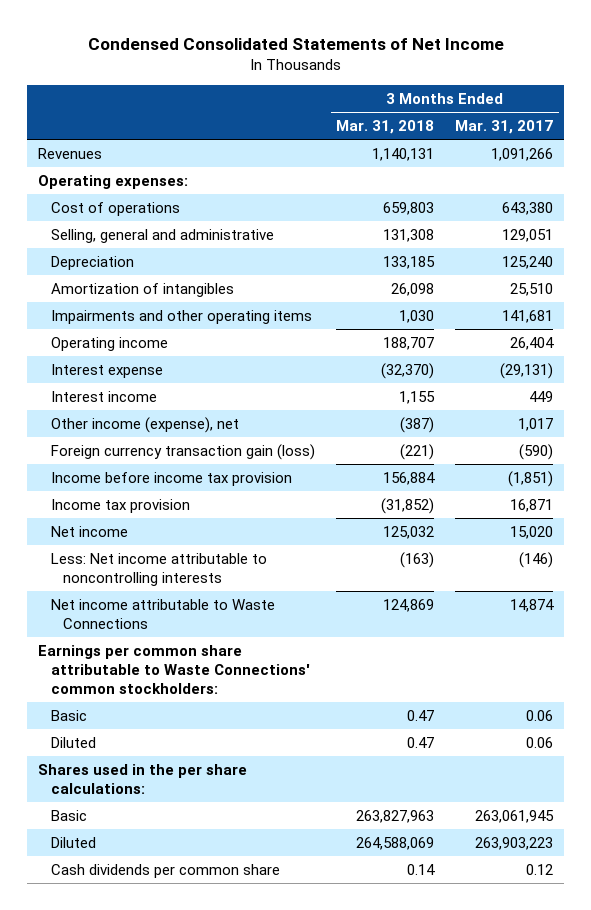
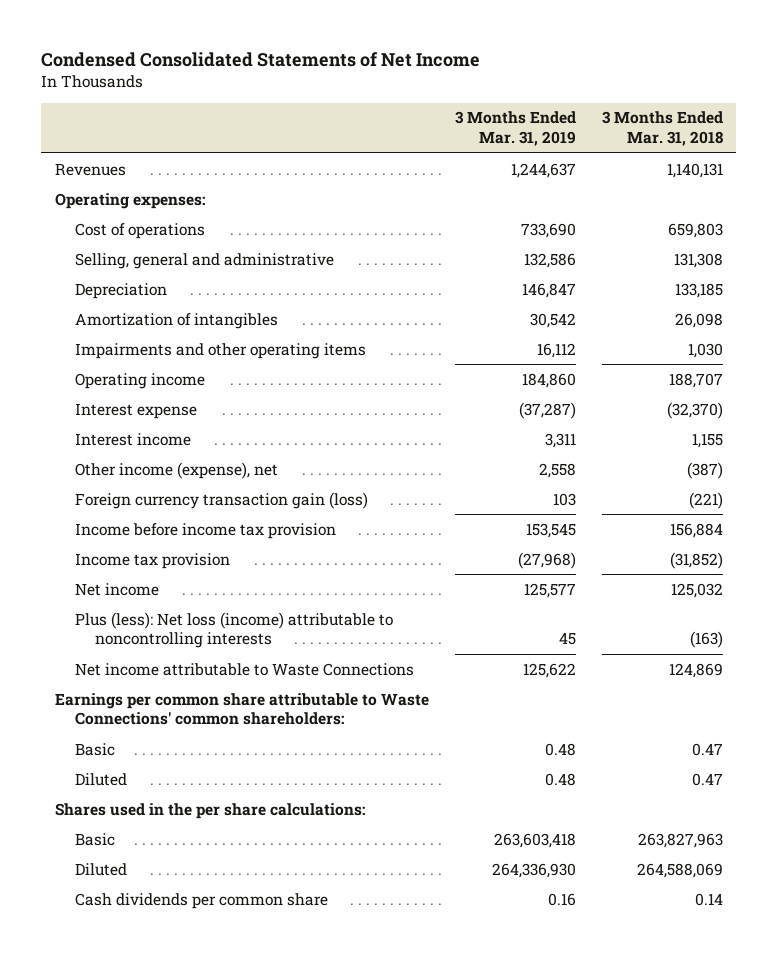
- | 3 Months Ended Mar. 31, 2018 | 3 Months Ended Mar. 31, 2017
+ | 3 Months Ended Mar. 31, 2019 | 3 Months Ended Mar. 31, 2018
- Less: Net income attributable to noncontrolling interests | (163) | (146)
+ Plus (less): Net loss (income) attributable to noncontrolling interests | 45 | (163)
- Earnings per common share attributable to Waste Connections' common stockholders:
+ Earnings per common share attributable to Waste Connections' common shareholders:

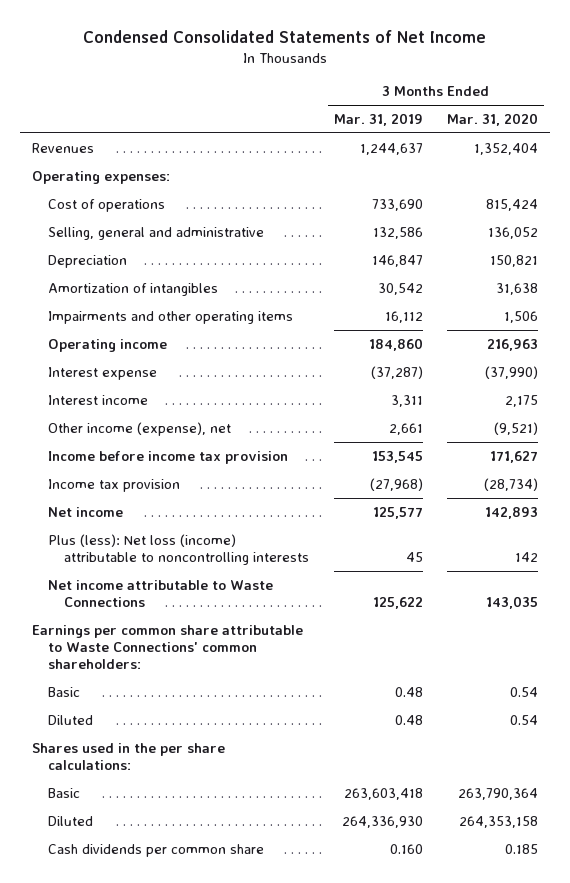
- | 3 Months Ended Mar. 31, 2019 | 3 Months Ended Mar. 31, 2018
+ | 3 Months Ended Mar. 31, 2019 | 3 Months Ended Mar. 31, 2020
- Other income (expense), net | 2,558 | (387)
- Foreign currency transaction gain (loss) | 103 | (221)
+ Other income (expense), net | 2,661 | (9,521)
- Cash dividends per common share | 0.16 | 0.14
+ Cash dividends per common share | 0.160 | 0.185

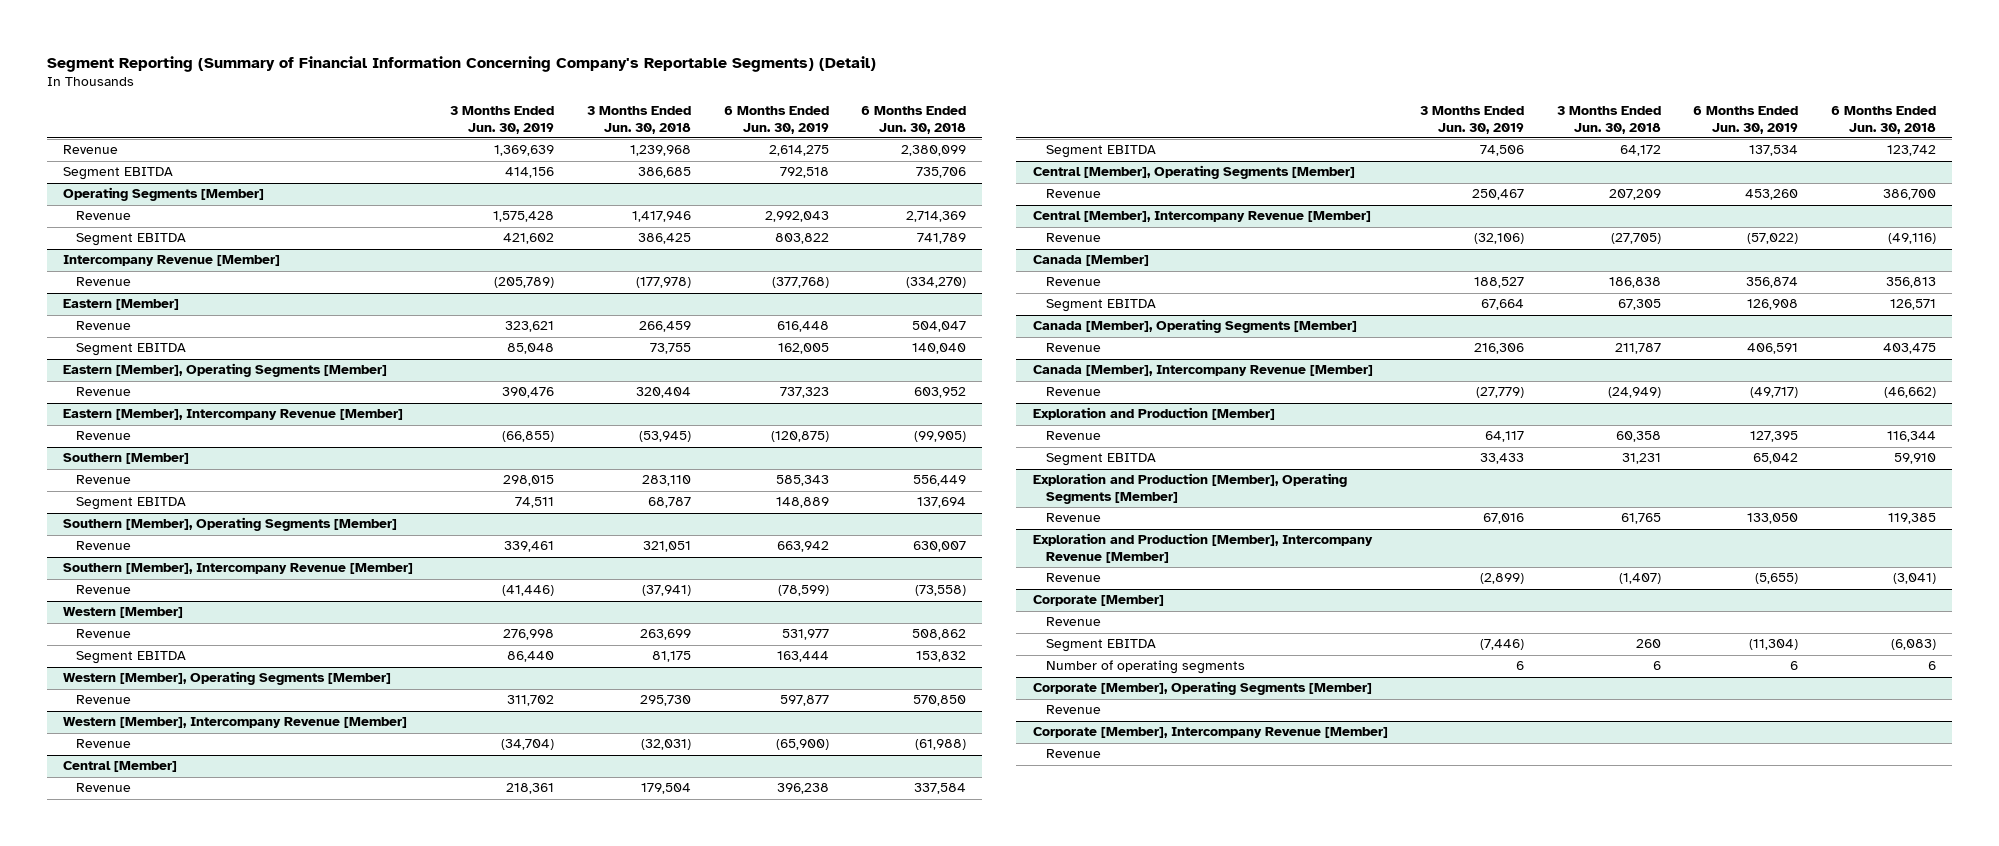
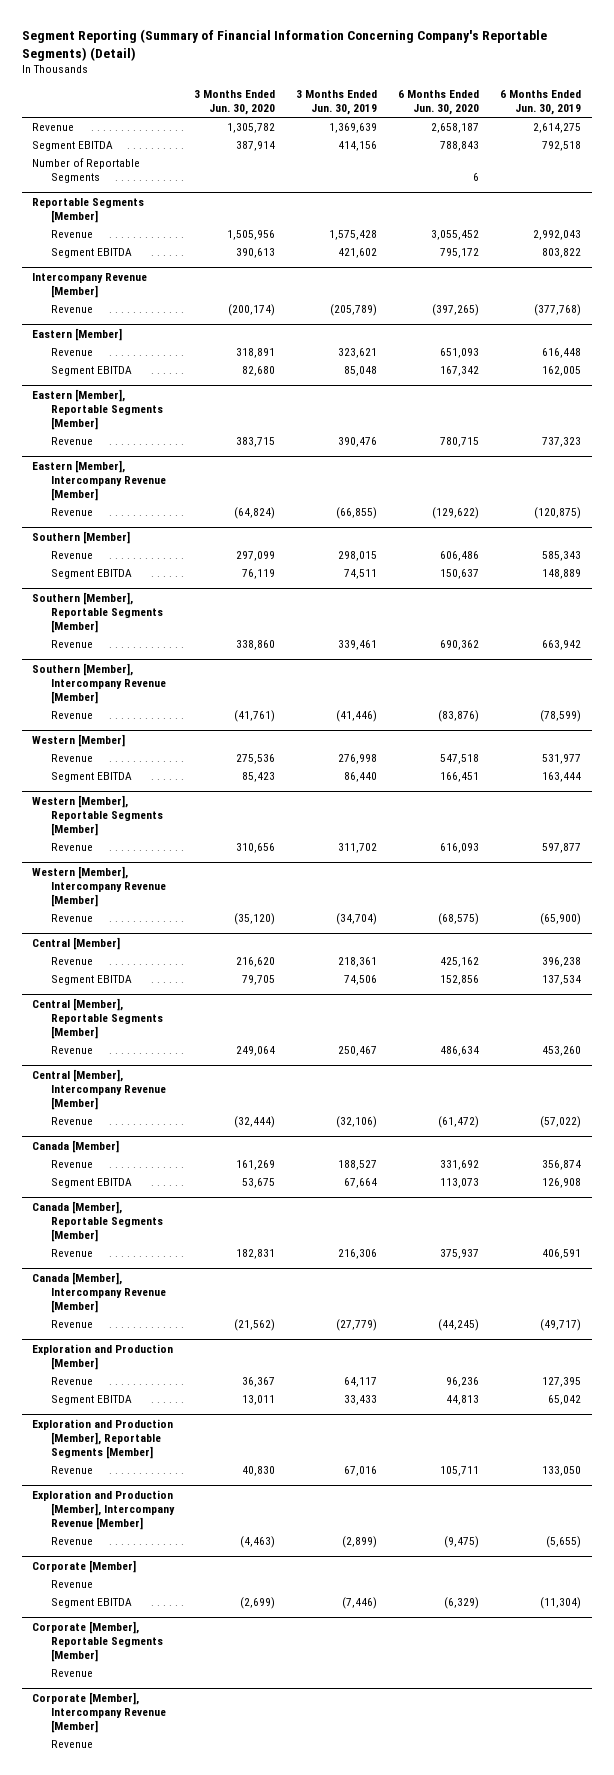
- | 3 Months Ended Jun. 30, 2019 | 3 Months Ended Jun. 30, 2018 | 6 Months Ended Jun. 30, 2019 | 6 Months Ended Jun. 30, 2018
+ | 3 Months Ended Jun. 30, 2020 | 3 Months Ended Jun. 30, 2019 | 6 Months Ended Jun. 30, 2020 | 6 Months Ended Jun. 30, 2019
- Operating Segments [Member]
+ Number of Reportable Segments | | | 6 |
+ Reportable Segments [Member]
- Eastern [Member], Operating Segments [Member]
+ Eastern [Member], Reportable Segments [Member]
- Southern [Member], Operating Segments [Member]
+ Southern [Member], Reportable Segments [Member]
- Western [Member], Operating Segments [Member]
+ Western [Member], Reportable Segments [Member]
- Central [Member], Operating Segments [Member]
+ Central [Member], Reportable Segments [Member]
- Canada [Member], Operating Segments [Member]
+ Canada [Member], Reportable Segments [Member]
- Exploration and Production [Member], Operating Segments [Member]
+ Exploration and Production [Member], Reportable Segments [Member]
@ Corporate [Member]
- Number of operating segments | 6 | 6 | 6 | 6
- Corporate [Member], Operating Segments [Member]
+ Corporate [Member], Reportable Segments [Member]

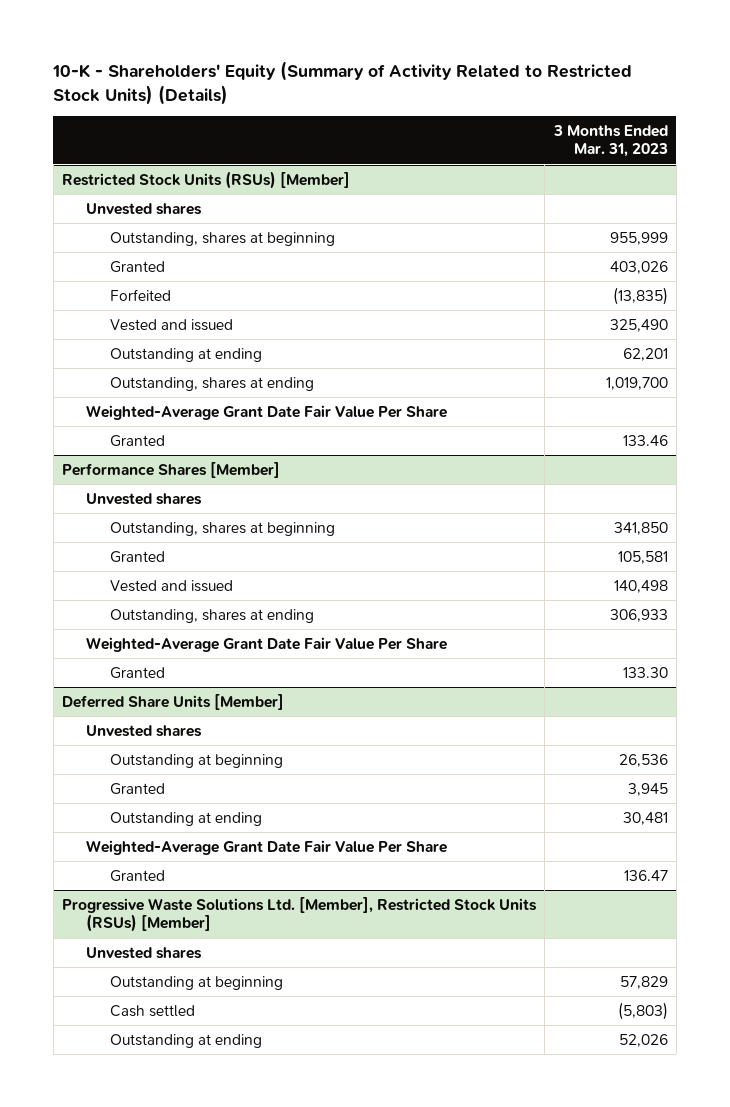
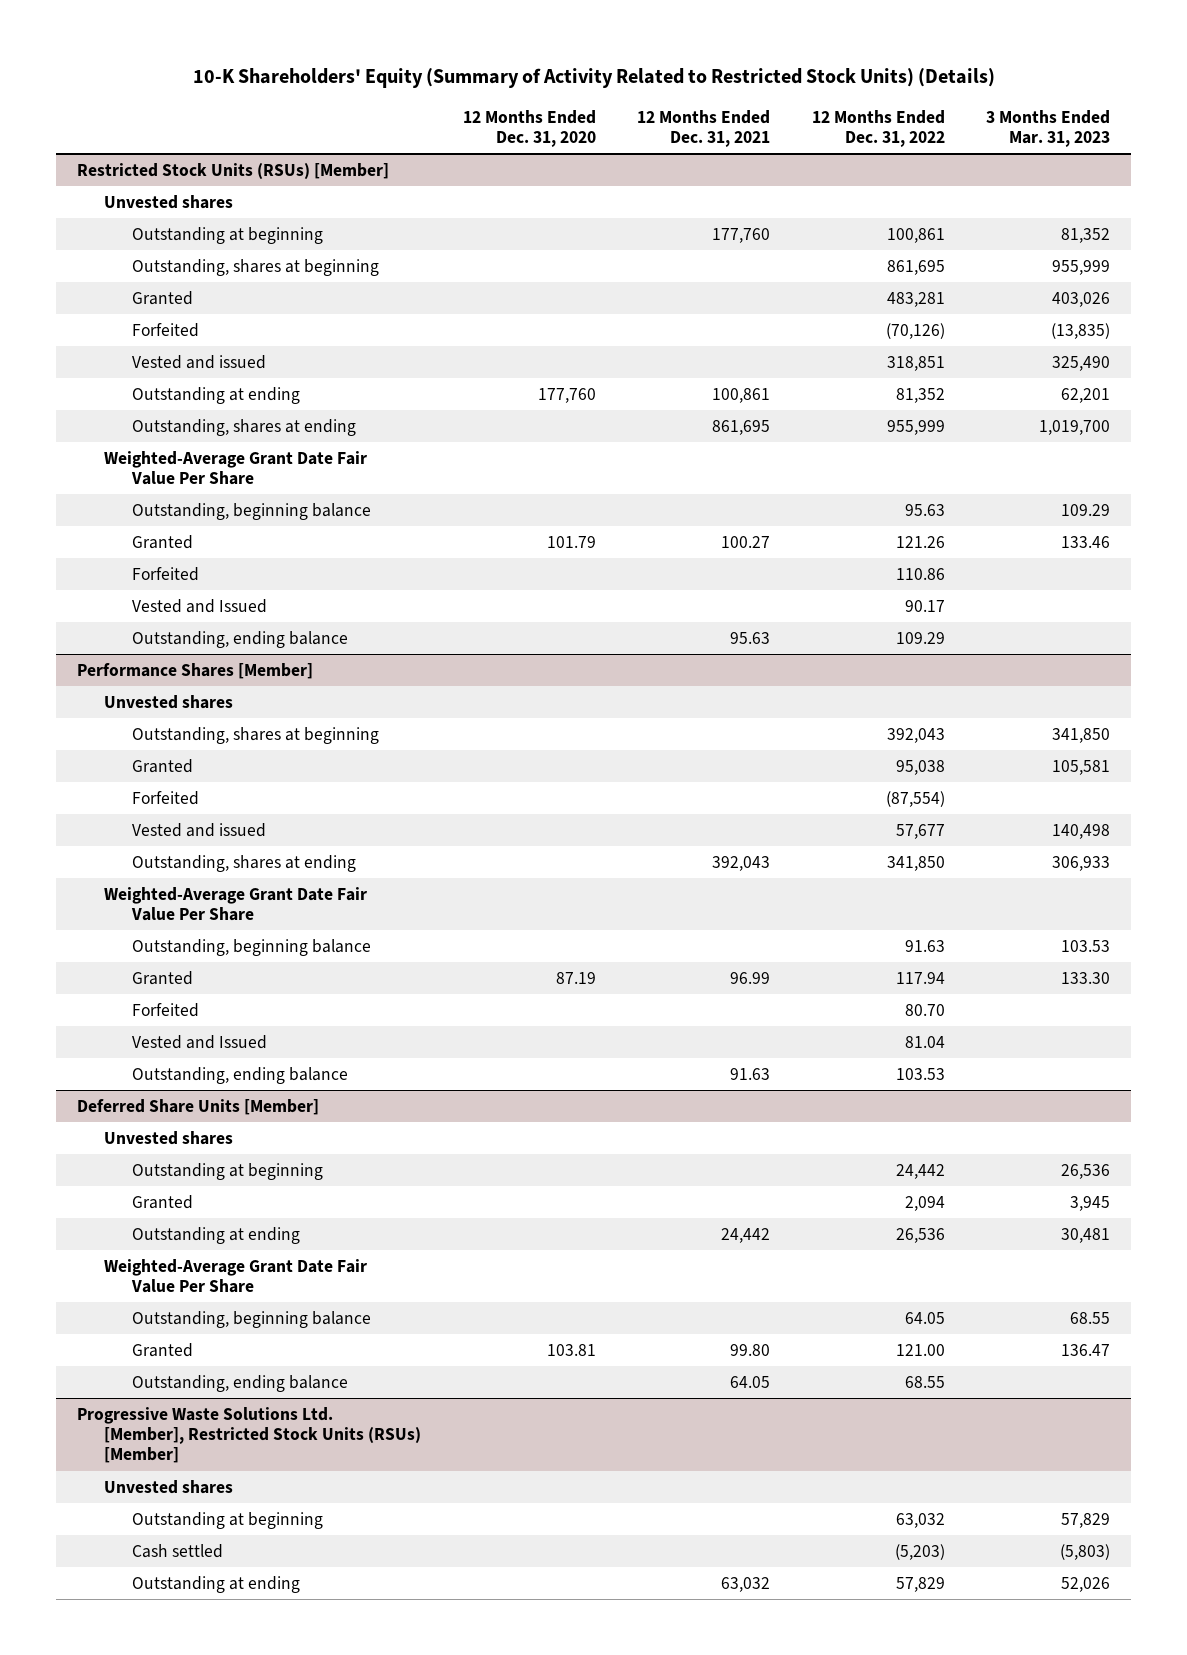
- 10-K - Shareholders' Equity (Summary of Activity Related to Restricted Stock Units) (Details)
+ 10-K Shareholders' Equity (Summary of Activity Related to Restricted Stock Units) (Details)
- | 3 Months Ended Mar. 31, 2023
+ | 12 Months Ended Dec. 31, 2020 | 12 Months Ended Dec. 31, 2021 | 12 Months Ended Dec. 31, 2022 | 3 Months Ended Mar. 31, 2023
@ Restricted Stock Units (RSUs) [Member]
+ Outstanding at beginning | | 177,760 | 100,861 | 81,352
+ Outstanding, beginning balance | | | 95.63 | 109.29
+ Forfeited | | | 110.86 |
+ Vested and Issued | | | 90.17 |
+ Outstanding, ending balance | | 95.63 | 109.29 |
@ Performance Shares [Member]
+ Forfeited | | | (87,554) |
+ Outstanding, beginning balance | | | 91.63 | 103.53
+ Forfeited | | | 80.70 |
+ Vested and Issued | | | 81.04 |
+ Outstanding, ending balance | | 91.63 | 103.53 |
@ Deferred Share Units [Member]
+ Outstanding, beginning balance | | | 64.05 | 68.55
+ Outstanding, ending balance | | 64.05 | 68.55 |

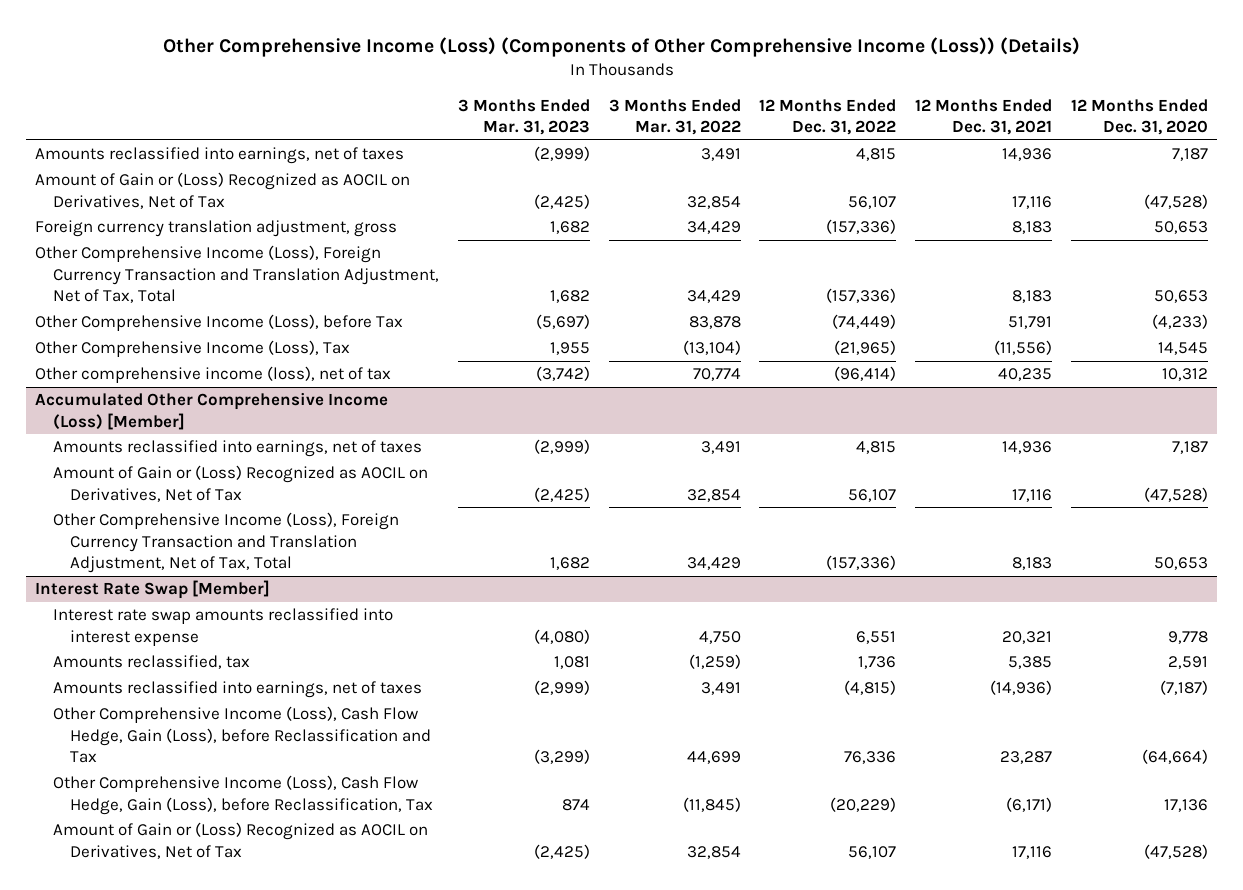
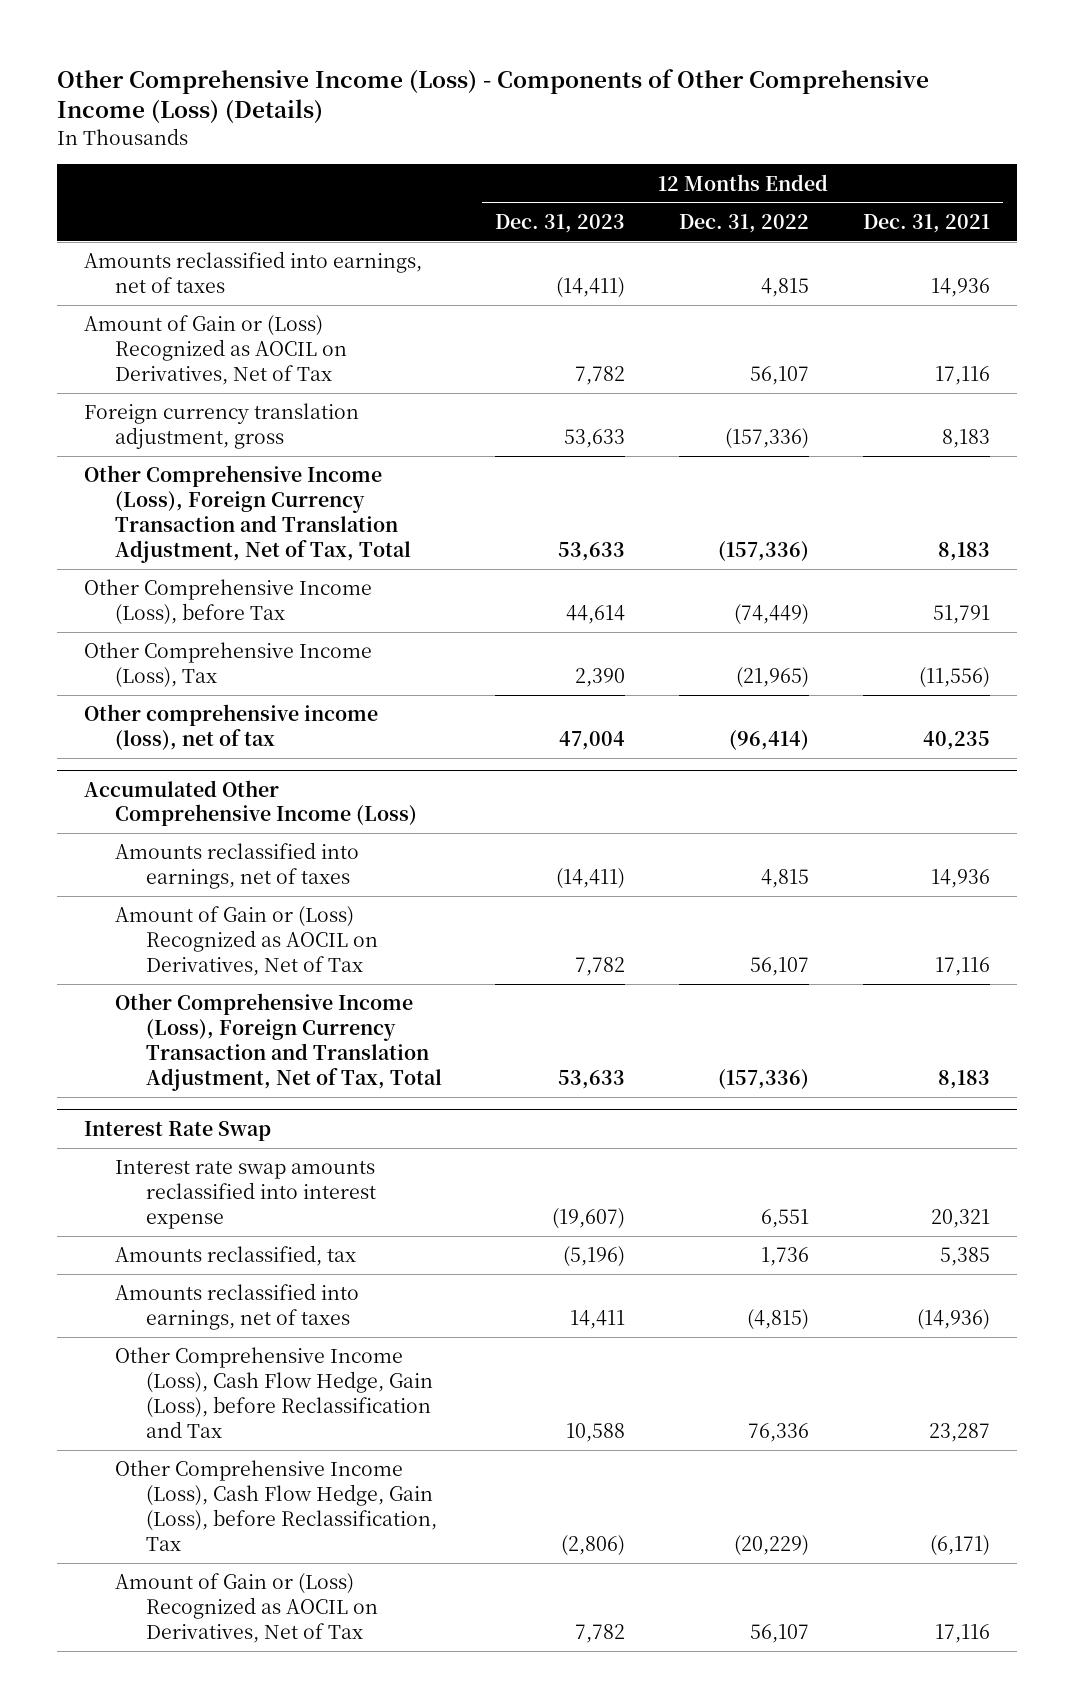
- Other Comprehensive Income (Loss) (Components of Other Comprehensive Income (Loss)) (Details)
+ Other Comprehensive Income (Loss) - Components of Other Comprehensive Income (Loss) (Details)
- | 3 Months Ended Mar. 31, 2023 | 3 Months Ended Mar. 31, 2022 | 12 Months Ended Dec. 31, 2022 | 12 Months Ended Dec. 31, 2021 | 12 Months Ended Dec. 31, 2020
+ | 12 Months Ended Dec. 31, 2023 | 12 Months Ended Dec. 31, 2022 | 12 Months Ended Dec. 31, 2021
- Accumulated Other Comprehensive Income (Loss) [Member]
+ Accumulated Other Comprehensive Income (Loss)
- Interest Rate Swap [Member]
+ Interest Rate Swap

